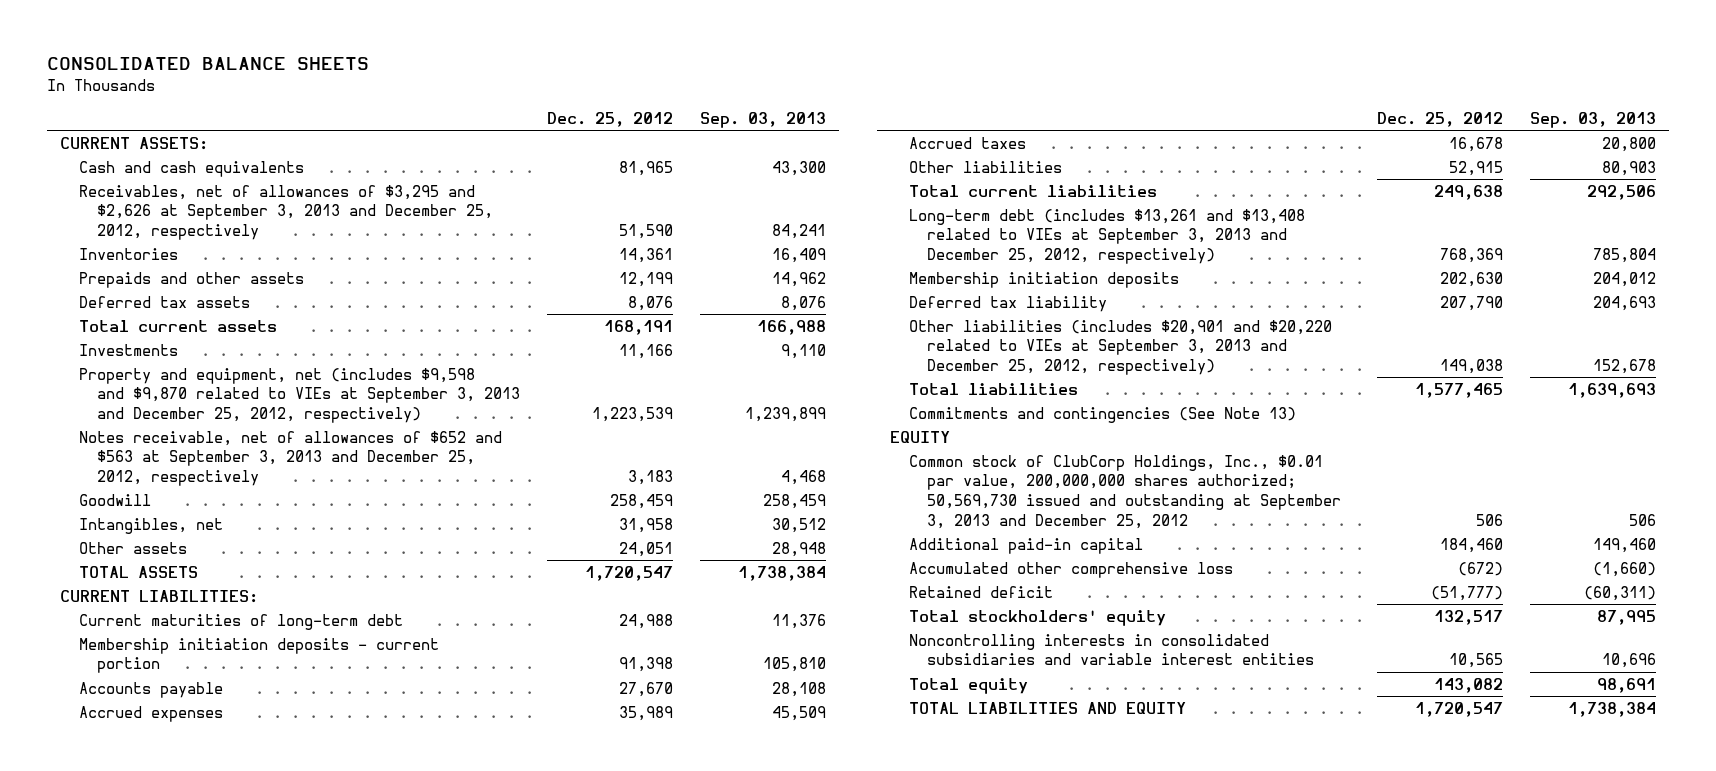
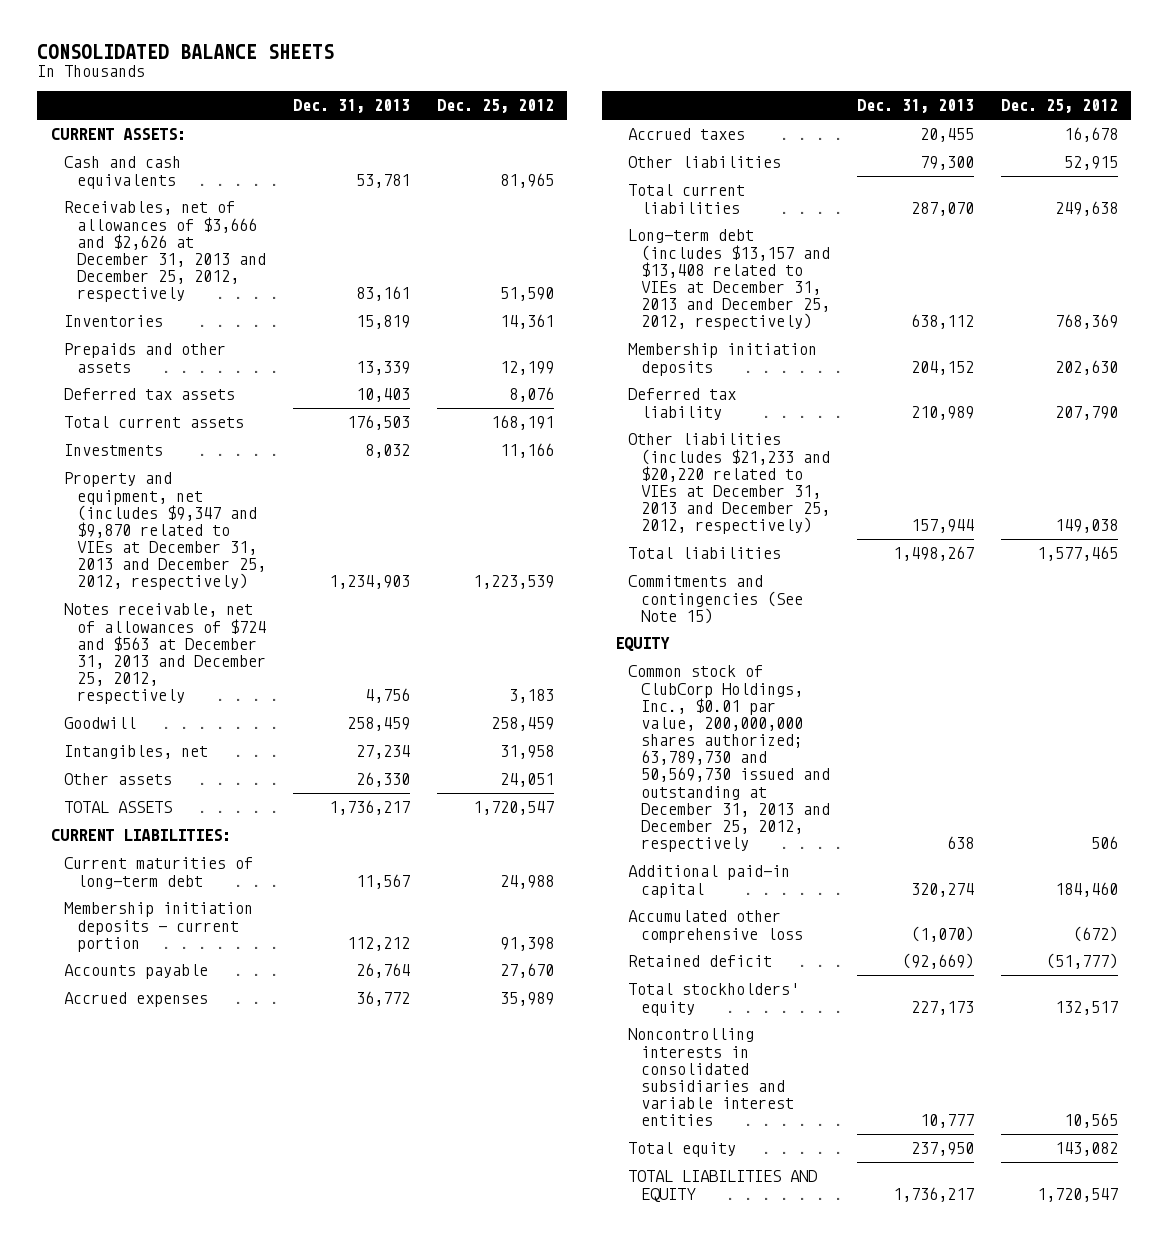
- | Dec. 25, 2012 | Sep. 03, 2013
+ | Dec. 31, 2013 | Dec. 25, 2012
- Receivables, net of allowances of $3,295 and $2,626 at September 3, 2013 and December 25, 2012, respectively | 51,590 | 84,241
+ Receivables, net of allowances of $3,666 and $2,626 at December 31, 2013 and December 25, 2012, respectively | 83,161 | 51,590
- Property and equipment, net (includes $9,598 and $9,870 related to VIEs at September 3, 2013 and December 25, 2012, respectively) | 1,223,539 | 1,239,899
- Notes receivable, net of allowances of $652 and $563 at September 3, 2013 and December 25, 2012, respectively | 3,183 | 4,468
+ Property and equipment, net (includes $9,347 and $9,870 related to VIEs at December 31, 2013 and December 25, 2012, respectively) | 1,234,903 | 1,223,539
+ Notes receivable, net of allowances of $724 and $563 at December 31, 2013 and December 25, 2012, respectively | 4,756 | 3,183
- Long-term debt (includes $13,261 and $13,408 related to VIEs at September 3, 2013 and December 25, 2012, respectively) | 768,369 | 785,804
+ Long-term debt (includes $13,157 and $13,408 related to VIEs at December 31, 2013 and December 25, 2012, respectively) | 638,112 | 768,369
- Other liabilities (includes $20,901 and $20,220 related to VIEs at September 3, 2013 and December 25, 2012, respectively) | 149,038 | 152,678
+ Other liabilities (includes $21,233 and $20,220 related to VIEs at December 31, 2013 and December 25, 2012, respectively) | 157,944 | 149,038
- Commitments and contingencies (See Note 13)
+ Commitments and contingencies (See Note 15)
- Common stock of ClubCorp Holdings, Inc., $0.01 par value, 200,000,000 shares authorized; 50,569,730 issued and outstanding at September 3, 2013 and December 25, 2012 | 506 | 506
+ Common stock of ClubCorp Holdings, Inc., $0.01 par value, 200,000,000 shares authorized; 63,789,730 and 50,569,730 issued and outstanding at December 31, 2013 and December 25, 2012, respectively | 638 | 506

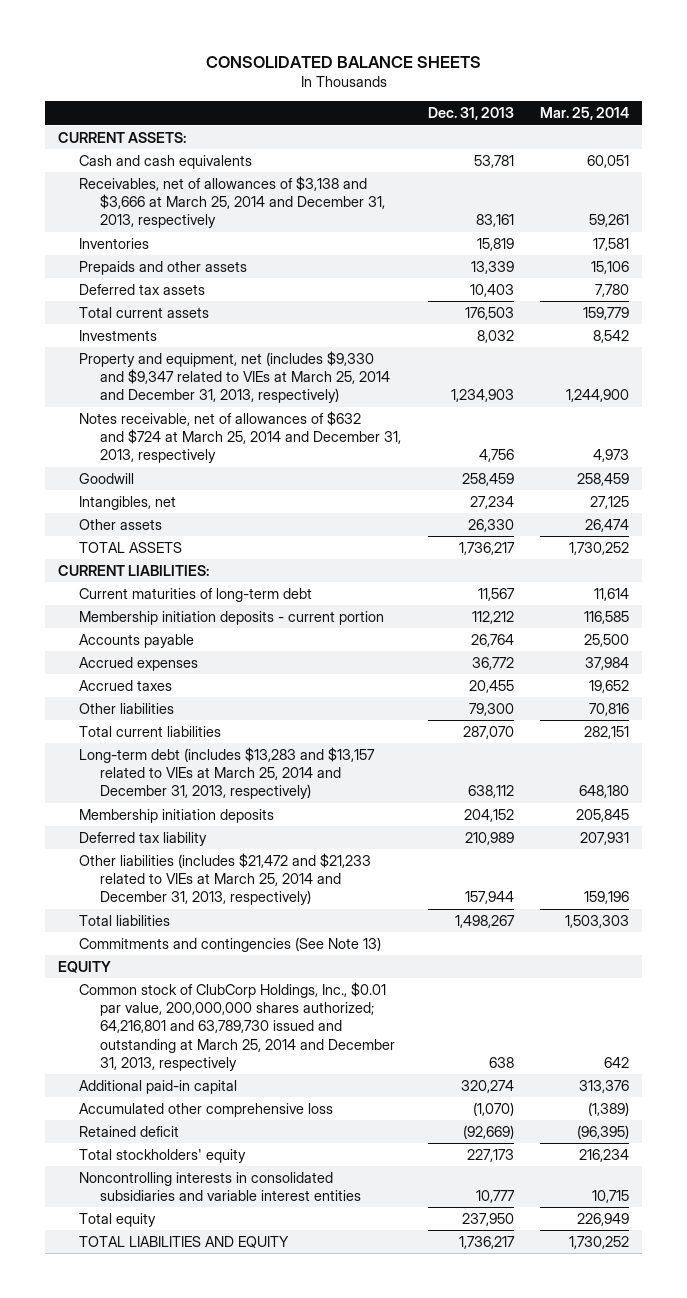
- | Dec. 31, 2013 | Dec. 25, 2012
+ | Dec. 31, 2013 | Mar. 25, 2014
- Receivables, net of allowances of $3,666 and $2,626 at December 31, 2013 and December 25, 2012, respectively | 83,161 | 51,590
+ Receivables, net of allowances of $3,138 and $3,666 at March 25, 2014 and December 31, 2013, respectively | 83,161 | 59,261
- Property and equipment, net (includes $9,347 and $9,870 related to VIEs at December 31, 2013 and December 25, 2012, respectively) | 1,234,903 | 1,223,539
- Notes receivable, net of allowances of $724 and $563 at December 31, 2013 and December 25, 2012, respectively | 4,756 | 3,183
+ Property and equipment, net (includes $9,330 and $9,347 related to VIEs at March 25, 2014 and December 31, 2013, respectively) | 1,234,903 | 1,244,900
+ Notes receivable, net of allowances of $632 and $724 at March 25, 2014 and December 31, 2013, respectively | 4,756 | 4,973
- Long-term debt (includes $13,157 and $13,408 related to VIEs at December 31, 2013 and December 25, 2012, respectively) | 638,112 | 768,369
+ Long-term debt (includes $13,283 and $13,157 related to VIEs at March 25, 2014 and December 31, 2013, respectively) | 638,112 | 648,180
- Other liabilities (includes $21,233 and $20,220 related to VIEs at December 31, 2013 and December 25, 2012, respectively) | 157,944 | 149,038
+ Other liabilities (includes $21,472 and $21,233 related to VIEs at March 25, 2014 and December 31, 2013, respectively) | 157,944 | 159,196
- Commitments and contingencies (See Note 15)
+ Commitments and contingencies (See Note 13)
- Common stock of ClubCorp Holdings, Inc., $0.01 par value, 200,000,000 shares authorized; 63,789,730 and 50,569,730 issued and outstanding at December 31, 2013 and December 25, 2012, respectively | 638 | 506
+ Common stock of ClubCorp Holdings, Inc., $0.01 par value, 200,000,000 shares authorized; 64,216,801 and 63,789,730 issued and outstanding at March 25, 2014 and December 31, 2013, respectively | 638 | 642

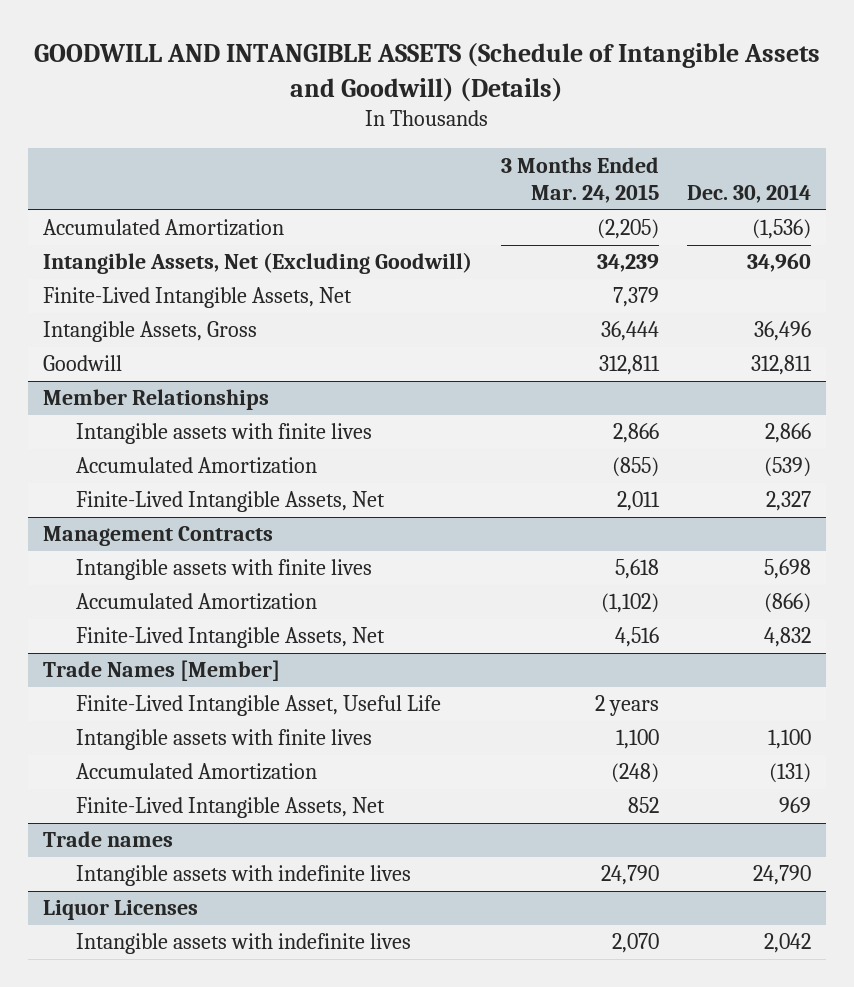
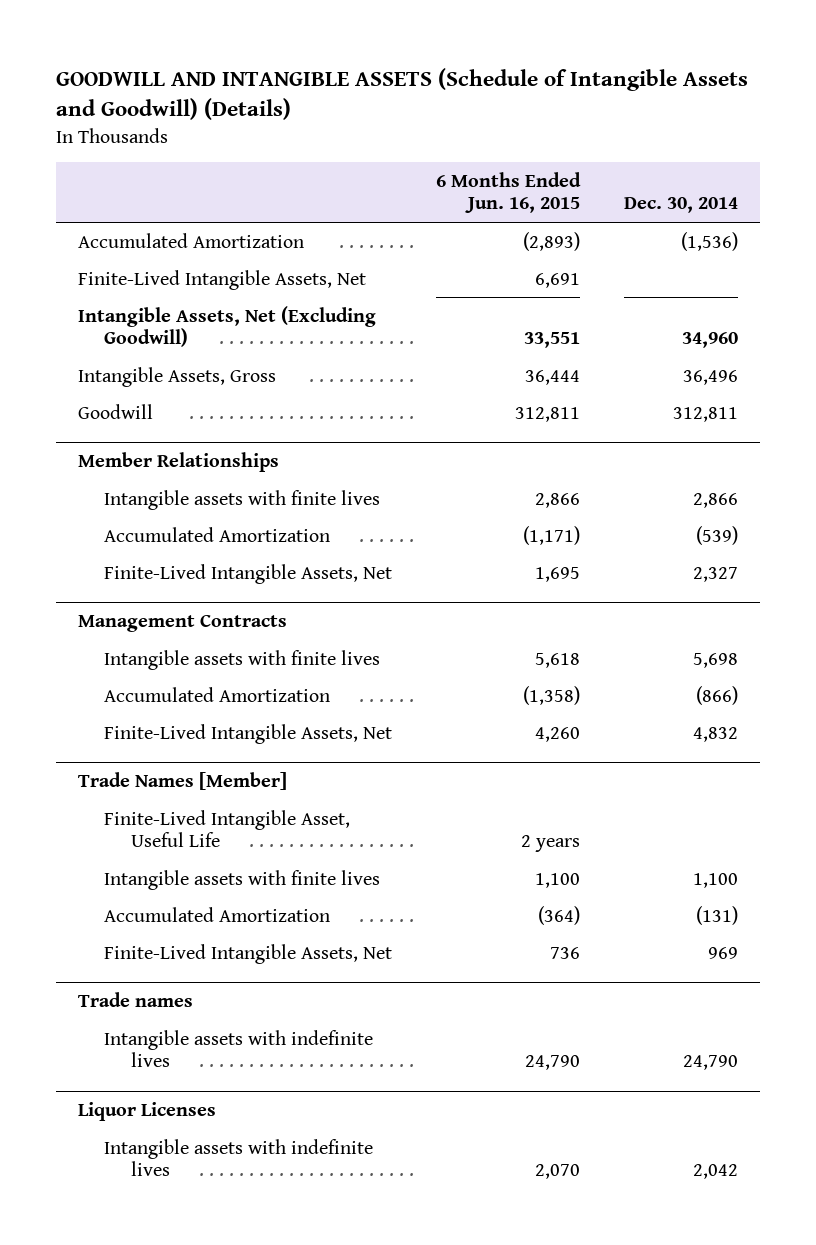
- | 3 Months Ended Mar. 24, 2015 | Dec. 30, 2014
+ | 6 Months Ended Jun. 16, 2015 | Dec. 30, 2014
moved down: Intangible Assets, Net (Excluding Goodwill) | 33,551 | 34,960

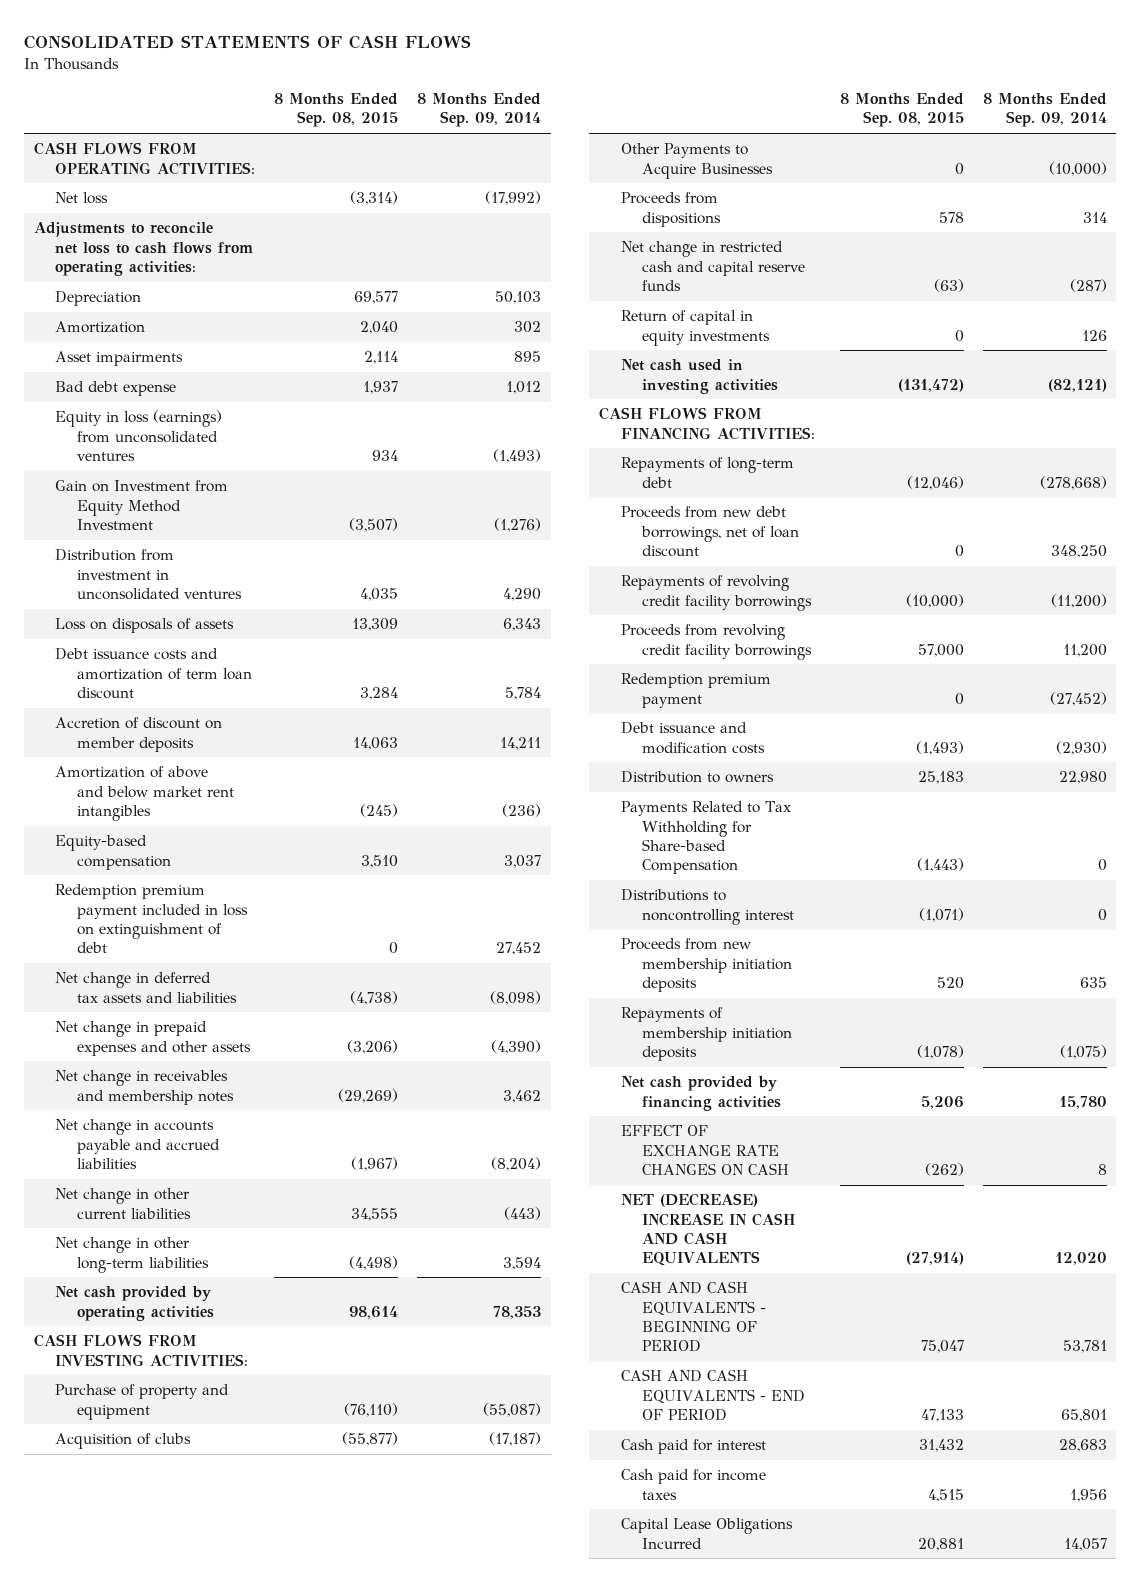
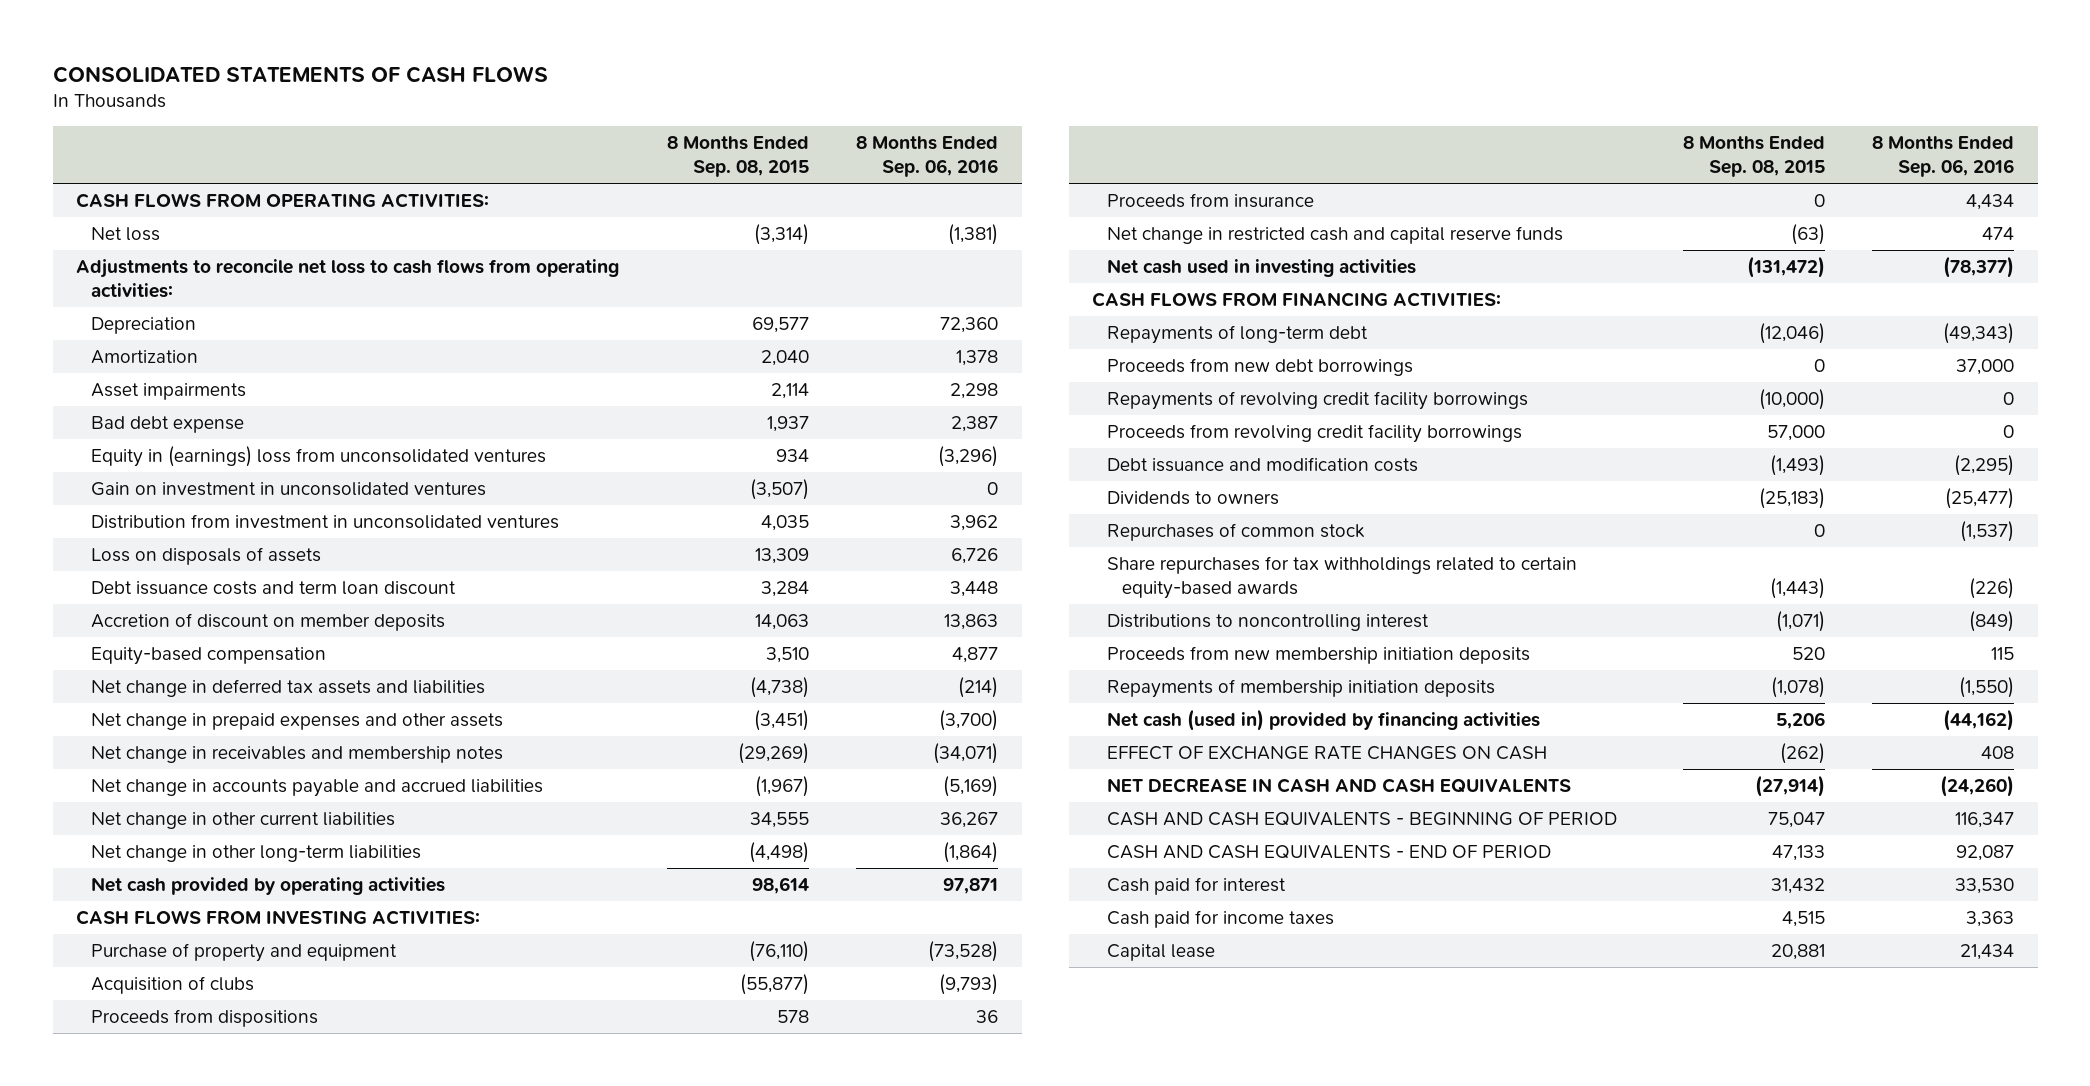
- | 8 Months Ended Sep. 08, 2015 | 8 Months Ended Sep. 09, 2014
+ | 8 Months Ended Sep. 08, 2015 | 8 Months Ended Sep. 06, 2016
- Equity in loss (earnings) from unconsolidated ventures | 934 | (1,493)
- Gain on Investment from Equity Method Investment | (3,507) | (1,276)
+ Equity in (earnings) loss from unconsolidated ventures | 934 | (3,296)
+ Gain on investment in unconsolidated ventures | (3,507) | 0
- Debt issuance costs and amortization of term loan discount | 3,284 | 5,784
+ Debt issuance costs and term loan discount | 3,284 | 3,448
- Amortization of above and below market rent intangibles | (245) | (236)
- Redemption premium payment included in loss on extinguishment of debt | 0 | 27,452
- Net change in prepaid expenses and other assets | (3,206) | (4,390)
+ Net change in prepaid expenses and other assets | (3,451) | (3,700)
- Other Payments to Acquire Businesses | 0 | (10,000)
+ Proceeds from insurance | 0 | 4,434
- Return of capital in equity investments | 0 | 126
- Proceeds from new debt borrowings, net of loan discount | 0 | 348,250
+ Proceeds from new debt borrowings | 0 | 37,000
- Redemption premium payment | 0 | (27,452)
- Distribution to owners | 25,183 | 22,980
- Payments Related to Tax Withholding for Share-based Compensation | (1,443) | 0
+ Dividends to owners | (25,183) | (25,477)
+ Repurchases of common stock | 0 | (1,537)
+ Share repurchases for tax withholdings related to certain equity-based awards | (1,443) | (226)
- Net cash provided by financing activities | 5,206 | 15,780
+ Net cash (used in) provided by financing activities | 5,206 | (44,162)
- NET (DECREASE) INCREASE IN CASH AND CASH EQUIVALENTS | (27,914) | 12,020
+ NET DECREASE IN CASH AND CASH EQUIVALENTS | (27,914) | (24,260)
- Capital Lease Obligations Incurred | 20,881 | 14,057
+ Capital lease | 20,881 | 21,434

